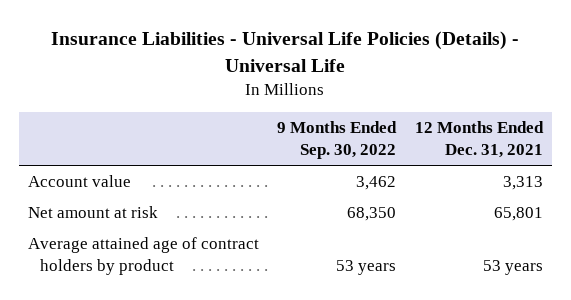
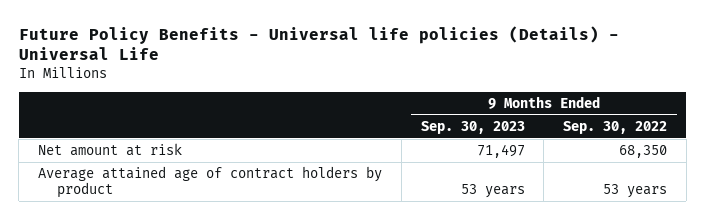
- Insurance Liabilities - Universal Life Policies (Details) - Universal Life
+ Future Policy Benefits - Universal life policies (Details) - Universal Life
- | 9 Months Ended Sep. 30, 2022 | 12 Months Ended Dec. 31, 2021
+ | 9 Months Ended Sep. 30, 2023 | 9 Months Ended Sep. 30, 2022
- Account value | 3,462 | 3,313

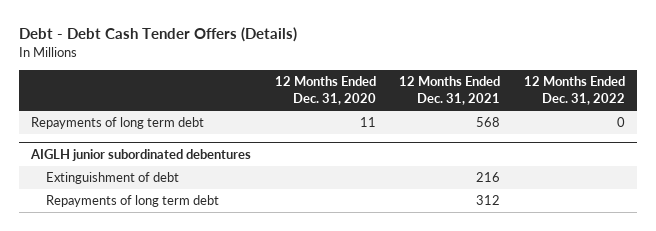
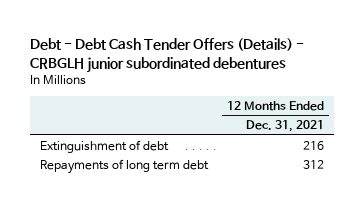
- Debt - Debt Cash Tender Offers (Details)
+ Debt - Debt Cash Tender Offers (Details) - CRBGLH junior subordinated debentures
- | 12 Months Ended Dec. 31, 2020 | 12 Months Ended Dec. 31, 2021 | 12 Months Ended Dec. 31, 2022
+ | 12 Months Ended Dec. 31, 2021
- Repayments of long term debt | 11 | 568 | 0
- AIGLH junior subordinated debentures

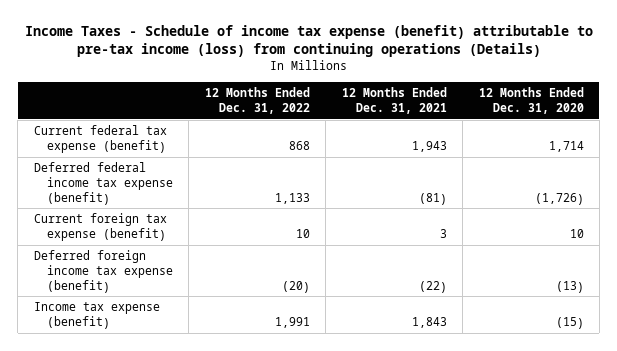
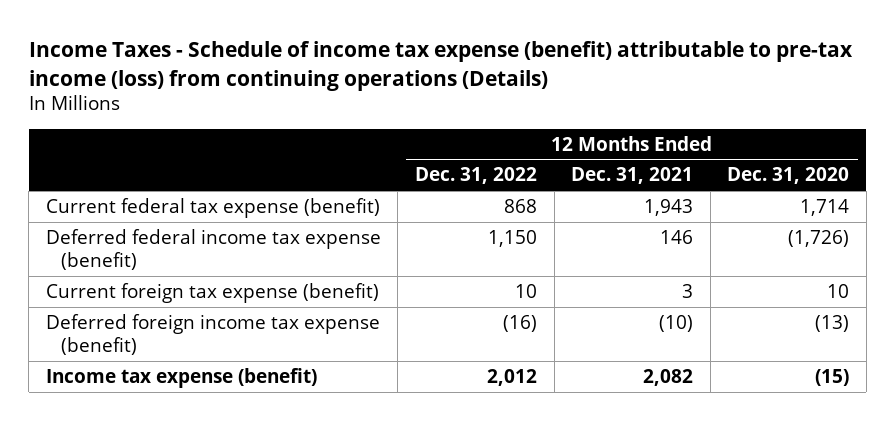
- Deferred federal income tax expense (benefit) | 1,133 | (81) | (1,726)
+ Deferred federal income tax expense (benefit) | 1,150 | 146 | (1,726)
- Deferred foreign income tax expense (benefit) | (20) | (22) | (13)
- Income tax expense (benefit) | 1,991 | 1,843 | (15)
+ Deferred foreign income tax expense (benefit) | (16) | (10) | (13)
+ Income tax expense (benefit) | 2,012 | 2,082 | (15)

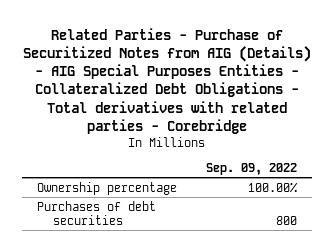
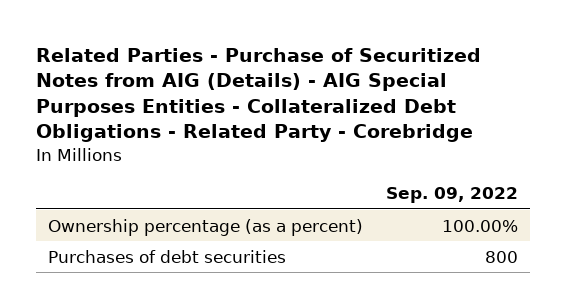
- Related Parties - Purchase of Securitized Notes from AIG (Details) - AIG Special Purposes Entities - Collateralized Debt Obligations - Total derivatives with related parties - Corebridge
+ Related Parties - Purchase of Securitized Notes from AIG (Details) - AIG Special Purposes Entities - Collateralized Debt Obligations - Related Party - Corebridge
- Ownership percentage | 100.00%
+ Ownership percentage (as a percent) | 100.00%

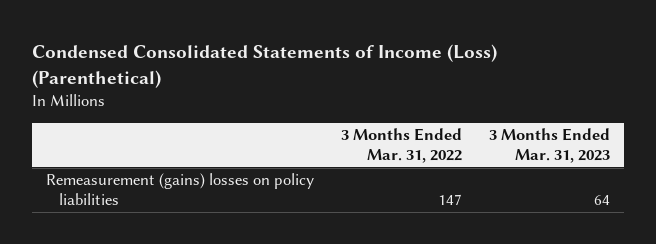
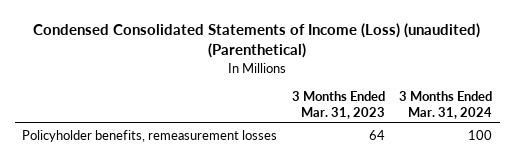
- Condensed Consolidated Statements of Income (Loss) (Parenthetical)
+ Condensed Consolidated Statements of Income (Loss) (unaudited) (Parenthetical)
- | 3 Months Ended Mar. 31, 2022 | 3 Months Ended Mar. 31, 2023
+ | 3 Months Ended Mar. 31, 2023 | 3 Months Ended Mar. 31, 2024
- Remeasurement (gains) losses on policy liabilities | 147 | 64
+ Policyholder benefits, remeasurement losses | 64 | 100

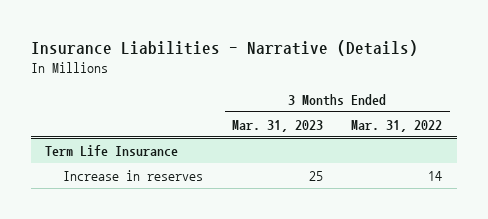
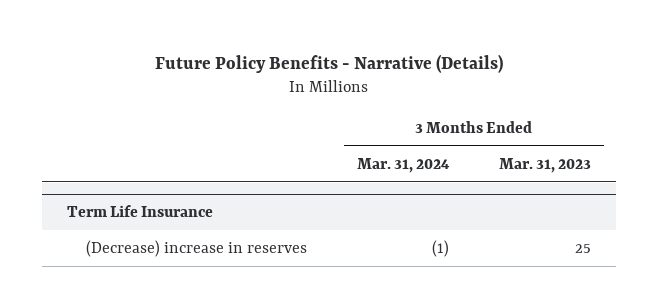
- Insurance Liabilities - Narrative (Details)
+ Future Policy Benefits - Narrative (Details)
- | 3 Months Ended Mar. 31, 2023 | 3 Months Ended Mar. 31, 2022
+ | 3 Months Ended Mar. 31, 2024 | 3 Months Ended Mar. 31, 2023
@ Term Life Insurance
- Increase in reserves | 25 | 14
+ (Decrease) increase in reserves | (1) | 25

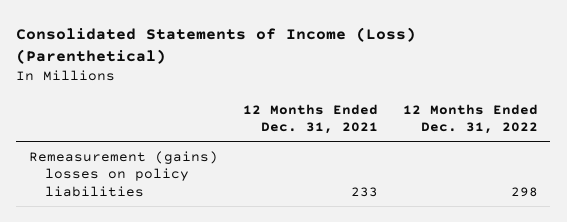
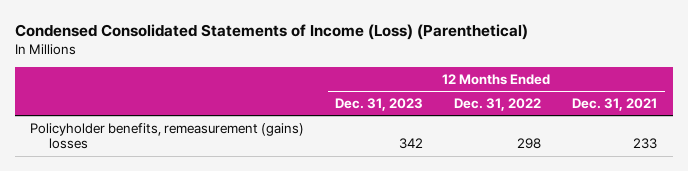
- Consolidated Statements of Income (Loss) (Parenthetical)
+ Condensed Consolidated Statements of Income (Loss) (Parenthetical)
- | 12 Months Ended Dec. 31, 2021 | 12 Months Ended Dec. 31, 2022
+ | 12 Months Ended Dec. 31, 2023 | 12 Months Ended Dec. 31, 2022 | 12 Months Ended Dec. 31, 2021
- Remeasurement (gains) losses on policy liabilities | 233 | 298
+ Policyholder benefits, remeasurement (gains) losses | 342 | 298 | 233

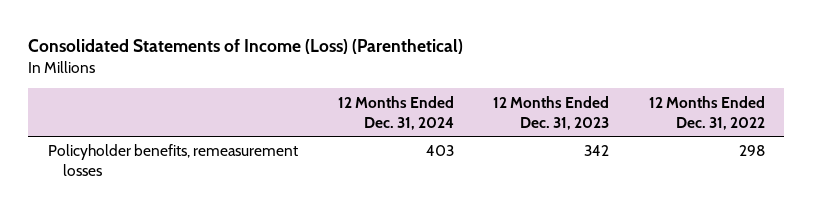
- Condensed Consolidated Statements of Income (Loss) (Parenthetical)
+ Consolidated Statements of Income (Loss) (Parenthetical)
- | 12 Months Ended Dec. 31, 2023 | 12 Months Ended Dec. 31, 2022 | 12 Months Ended Dec. 31, 2021
+ | 12 Months Ended Dec. 31, 2024 | 12 Months Ended Dec. 31, 2023 | 12 Months Ended Dec. 31, 2022
- Policyholder benefits, remeasurement (gains) losses | 342 | 298 | 233
+ Policyholder benefits, remeasurement losses | 403 | 342 | 298

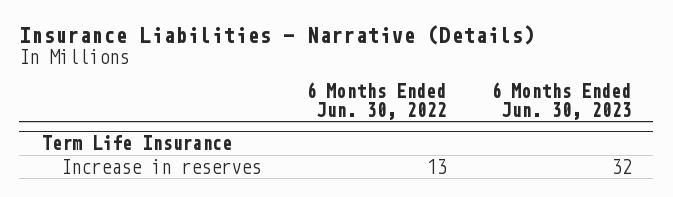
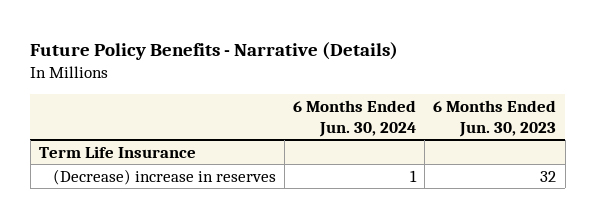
- Insurance Liabilities - Narrative (Details)
+ Future Policy Benefits - Narrative (Details)
- | 6 Months Ended Jun. 30, 2022 | 6 Months Ended Jun. 30, 2023
+ | 6 Months Ended Jun. 30, 2024 | 6 Months Ended Jun. 30, 2023
@ Term Life Insurance
- Increase in reserves | 13 | 32
+ (Decrease) increase in reserves | 1 | 32

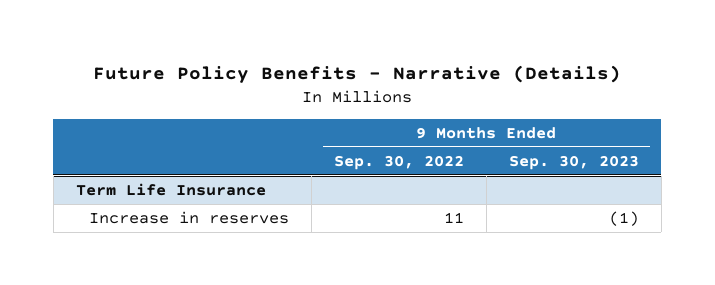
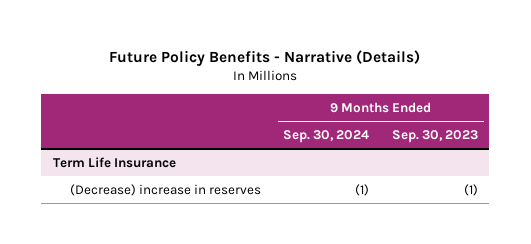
- | 9 Months Ended Sep. 30, 2022 | 9 Months Ended Sep. 30, 2023
+ | 9 Months Ended Sep. 30, 2024 | 9 Months Ended Sep. 30, 2023
@ Term Life Insurance
- Increase in reserves | 11 | (1)
+ (Decrease) increase in reserves | (1) | (1)

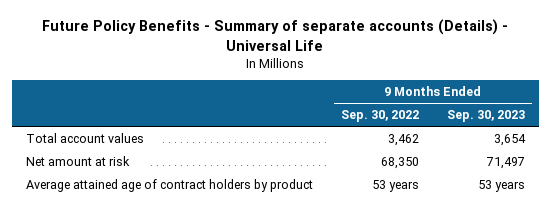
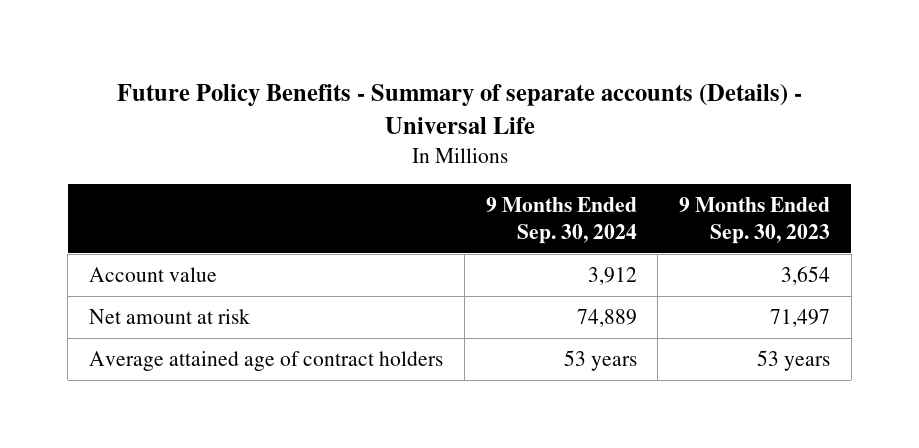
- | 9 Months Ended Sep. 30, 2022 | 9 Months Ended Sep. 30, 2023
+ | 9 Months Ended Sep. 30, 2024 | 9 Months Ended Sep. 30, 2023
- Total account values | 3,462 | 3,654
+ Account value | 3,912 | 3,654
- Average attained age of contract holders by product | 53 years | 53 years
+ Average attained age of contract holders | 53 years | 53 years

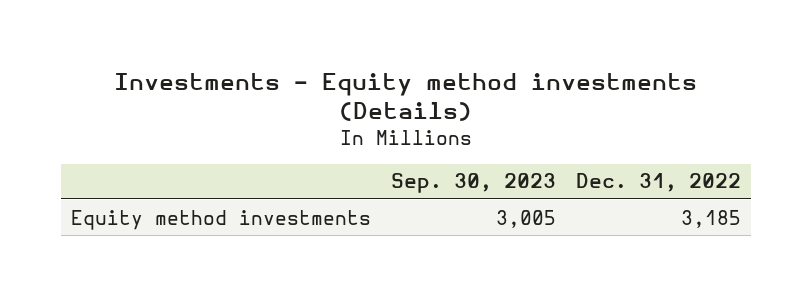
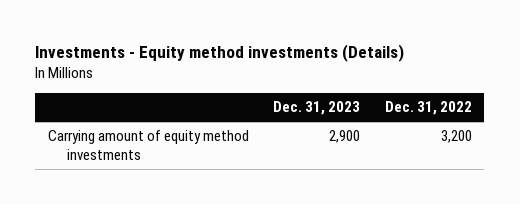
- | Sep. 30, 2023 | Dec. 31, 2022
+ | Dec. 31, 2023 | Dec. 31, 2022
- Equity method investments | 3,005 | 3,185
+ Carrying amount of equity method investments | 2,900 | 3,200

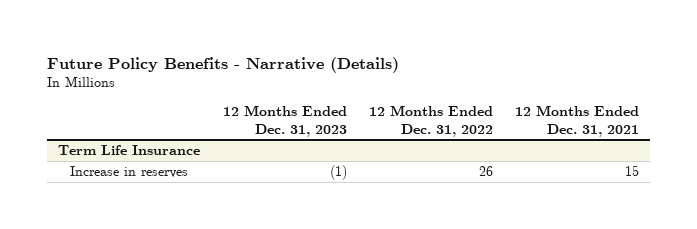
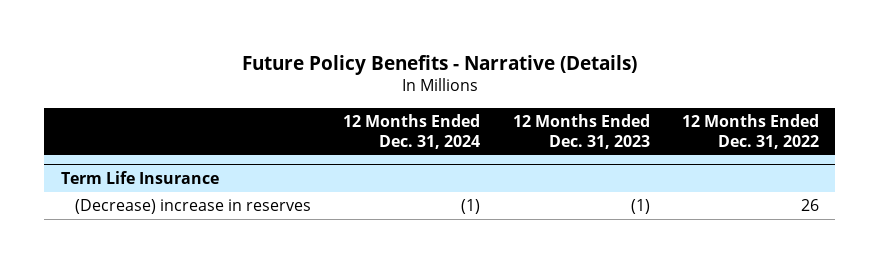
- | 12 Months Ended Dec. 31, 2023 | 12 Months Ended Dec. 31, 2022 | 12 Months Ended Dec. 31, 2021
+ | 12 Months Ended Dec. 31, 2024 | 12 Months Ended Dec. 31, 2023 | 12 Months Ended Dec. 31, 2022
@ Term Life Insurance
- Increase in reserves | (1) | 26 | 15
+ (Decrease) increase in reserves | (1) | (1) | 26

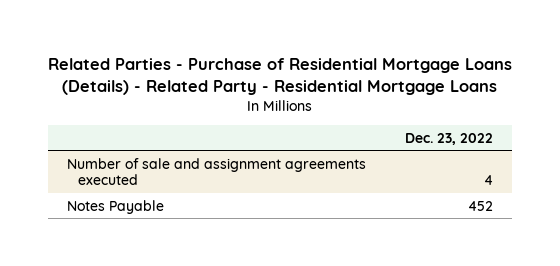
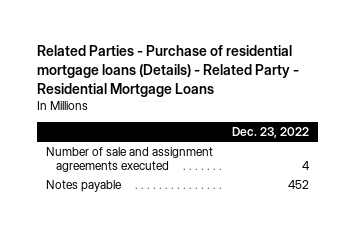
- Related Parties - Purchase of Residential Mortgage Loans (Details) - Related Party - Residential Mortgage Loans
+ Related Parties - Purchase of residential mortgage loans (Details) - Related Party - Residential Mortgage Loans
- Notes Payable | 452
+ Notes payable | 452

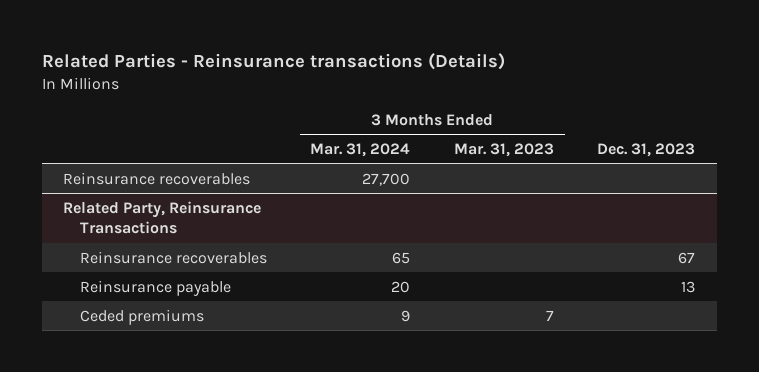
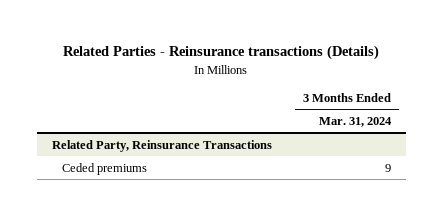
- | 3 Months Ended Mar. 31, 2024 | 3 Months Ended Mar. 31, 2023 | Dec. 31, 2023
+ | 3 Months Ended Mar. 31, 2024
- Reinsurance recoverables | 27,700 | |
@ Related Party, Reinsurance Transactions
- Reinsurance recoverables | 65 | | 67
- Reinsurance payable | 20 | | 13

